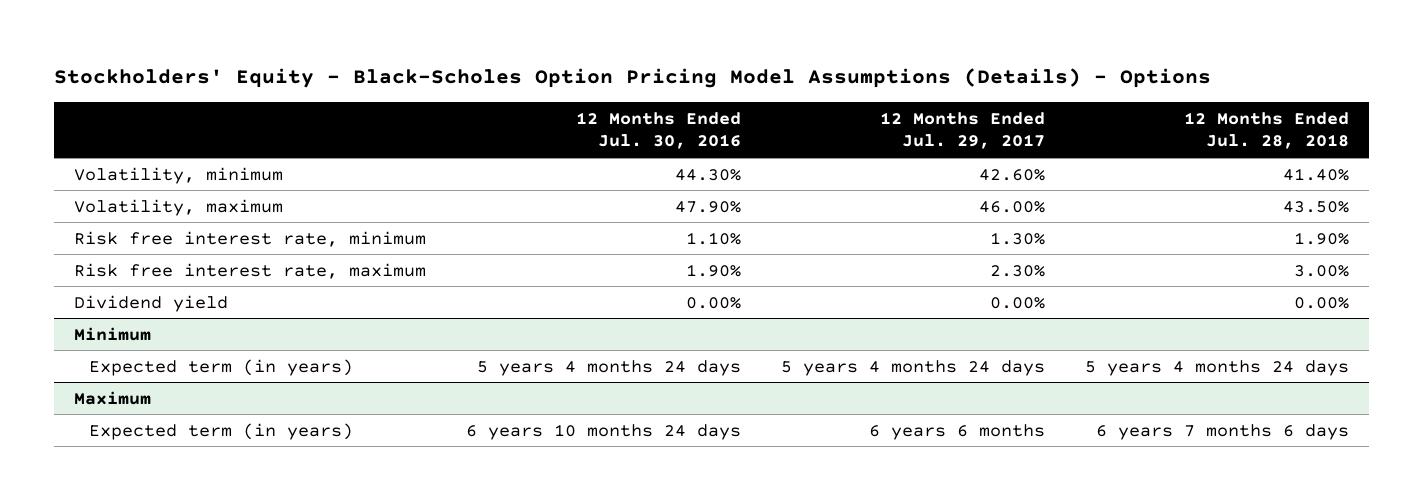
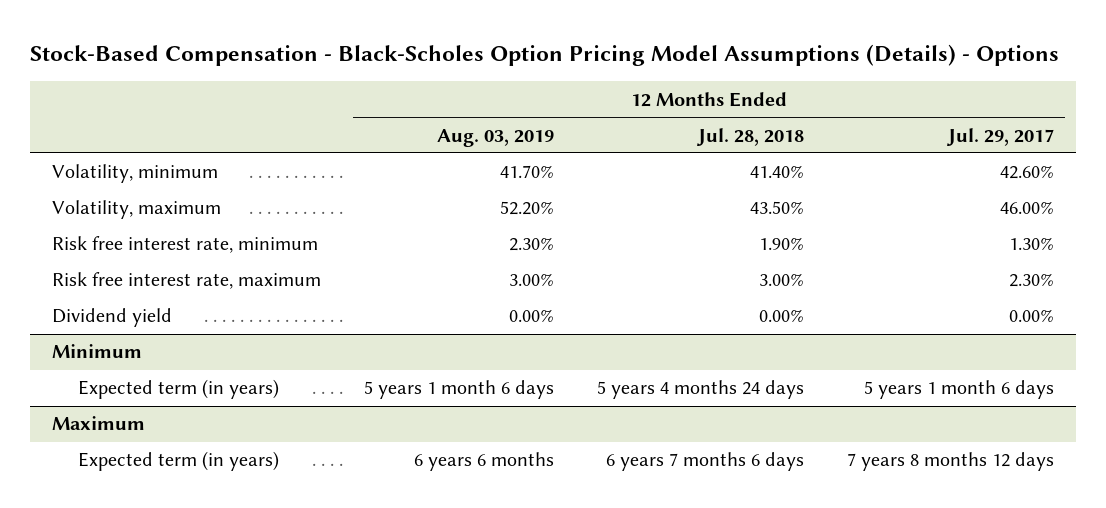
- Stockholders' Equity - Black-Scholes Option Pricing Model Assumptions (Details) - Options
+ Stock-Based Compensation - Black-Scholes Option Pricing Model Assumptions (Details) - Options
- | 12 Months Ended Jul. 30, 2016 | 12 Months Ended Jul. 29, 2017 | 12 Months Ended Jul. 28, 2018
+ | 12 Months Ended Aug. 03, 2019 | 12 Months Ended Jul. 28, 2018 | 12 Months Ended Jul. 29, 2017
@ Minimum
- Expected term (in years) | 5 years 4 months 24 days | 5 years 4 months 24 days | 5 years 4 months 24 days
+ Expected term (in years) | 5 years 1 month 6 days | 5 years 4 months 24 days | 5 years 1 month 6 days
@ Maximum
- Expected term (in years) | 6 years 10 months 24 days | 6 years 6 months | 6 years 7 months 6 days
+ Expected term (in years) | 6 years 6 months | 6 years 7 months 6 days | 7 years 8 months 12 days

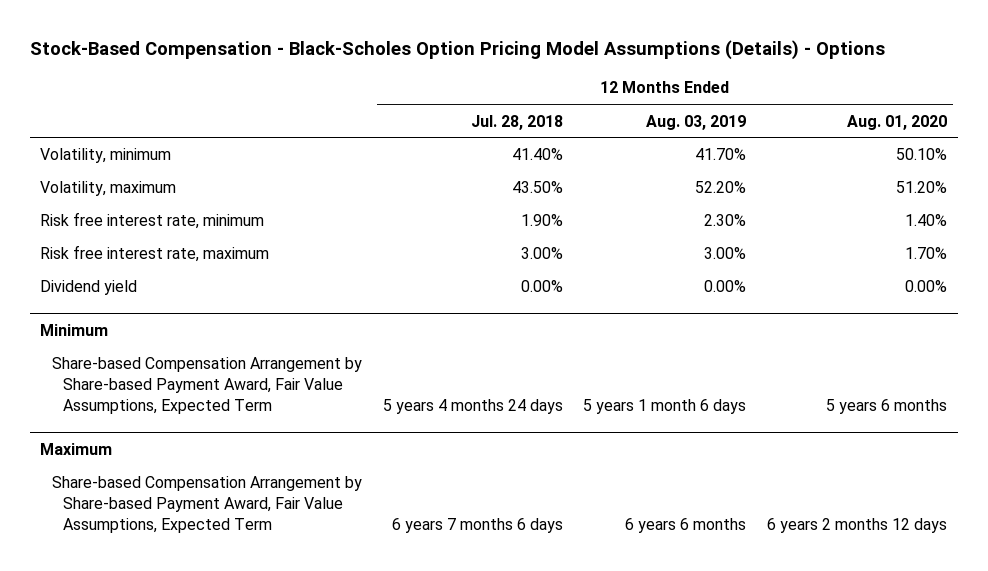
- | 12 Months Ended Aug. 03, 2019 | 12 Months Ended Jul. 28, 2018 | 12 Months Ended Jul. 29, 2017
+ | 12 Months Ended Jul. 28, 2018 | 12 Months Ended Aug. 03, 2019 | 12 Months Ended Aug. 01, 2020
@ Minimum
- Expected term (in years) | 5 years 1 month 6 days | 5 years 4 months 24 days | 5 years 1 month 6 days
+ Share-based Compensation Arrangement by Share-based Payment Award, Fair Value Assumptions, Expected Term | 5 years 4 months 24 days | 5 years 1 month 6 days | 5 years 6 months
@ Maximum
- Expected term (in years) | 6 years 6 months | 6 years 7 months 6 days | 7 years 8 months 12 days
+ Share-based Compensation Arrangement by Share-based Payment Award, Fair Value Assumptions, Expected Term | 6 years 7 months 6 days | 6 years 6 months | 6 years 2 months 12 days

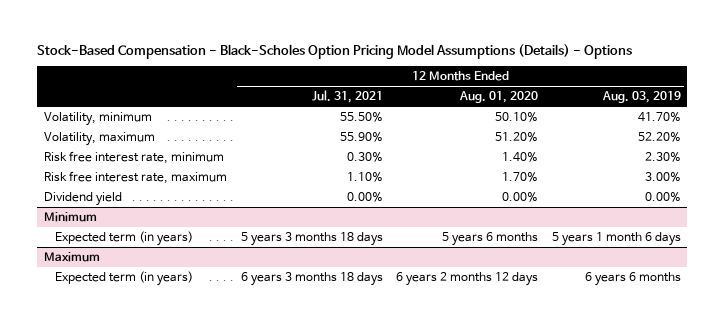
- | 12 Months Ended Jul. 28, 2018 | 12 Months Ended Aug. 03, 2019 | 12 Months Ended Aug. 01, 2020
+ | 12 Months Ended Jul. 31, 2021 | 12 Months Ended Aug. 01, 2020 | 12 Months Ended Aug. 03, 2019
@ Minimum
- Share-based Compensation Arrangement by Share-based Payment Award, Fair Value Assumptions, Expected Term | 5 years 4 months 24 days | 5 years 1 month 6 days | 5 years 6 months
+ Expected term (in years) | 5 years 3 months 18 days | 5 years 6 months | 5 years 1 month 6 days
@ Maximum
- Share-based Compensation Arrangement by Share-based Payment Award, Fair Value Assumptions, Expected Term | 6 years 7 months 6 days | 6 years 6 months | 6 years 2 months 12 days
+ Expected term (in years) | 6 years 3 months 18 days | 6 years 2 months 12 days | 6 years 6 months

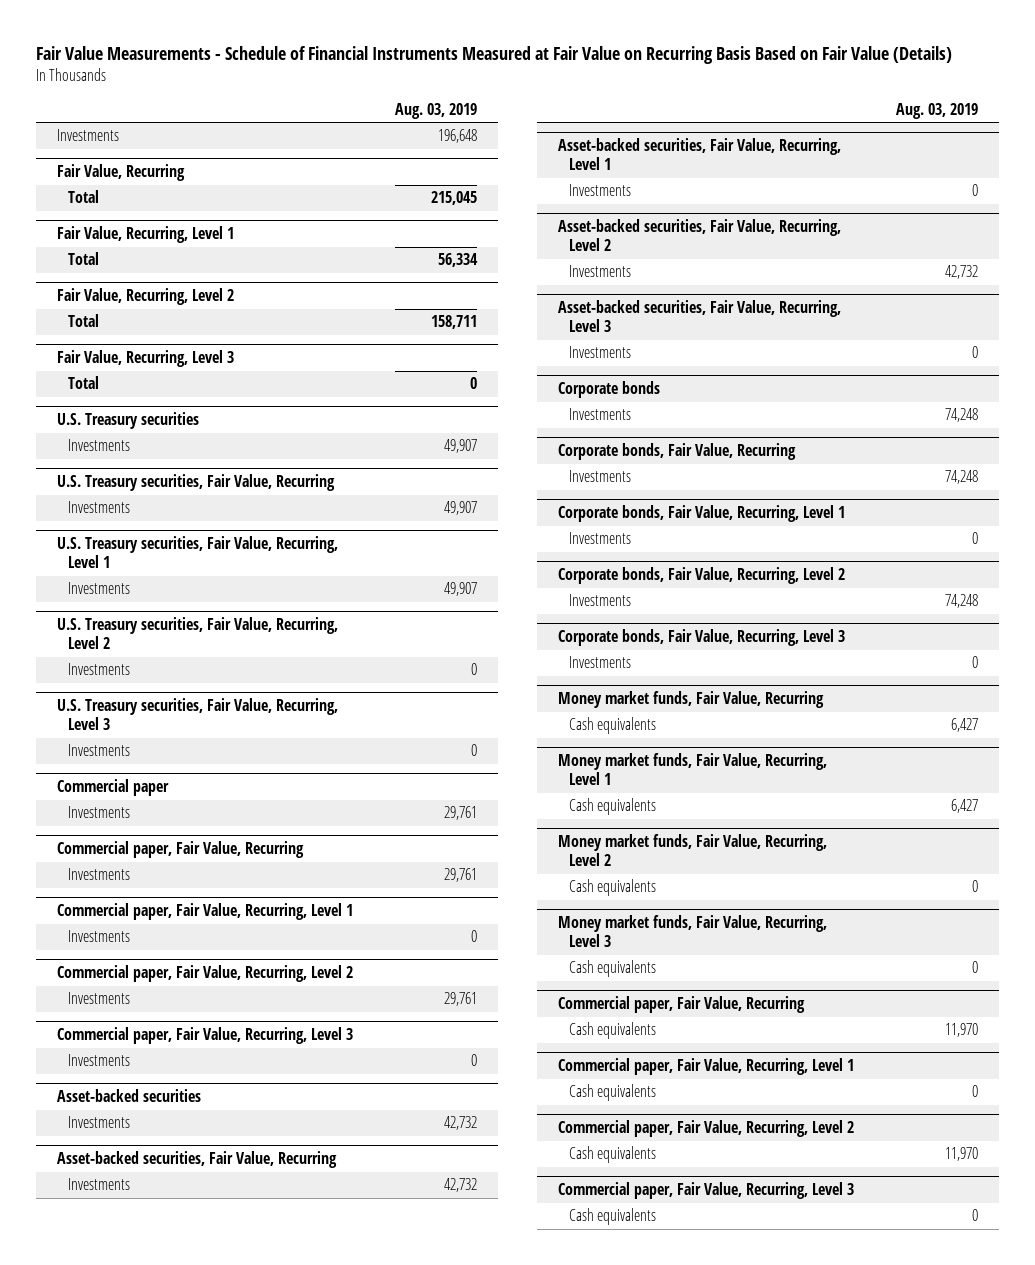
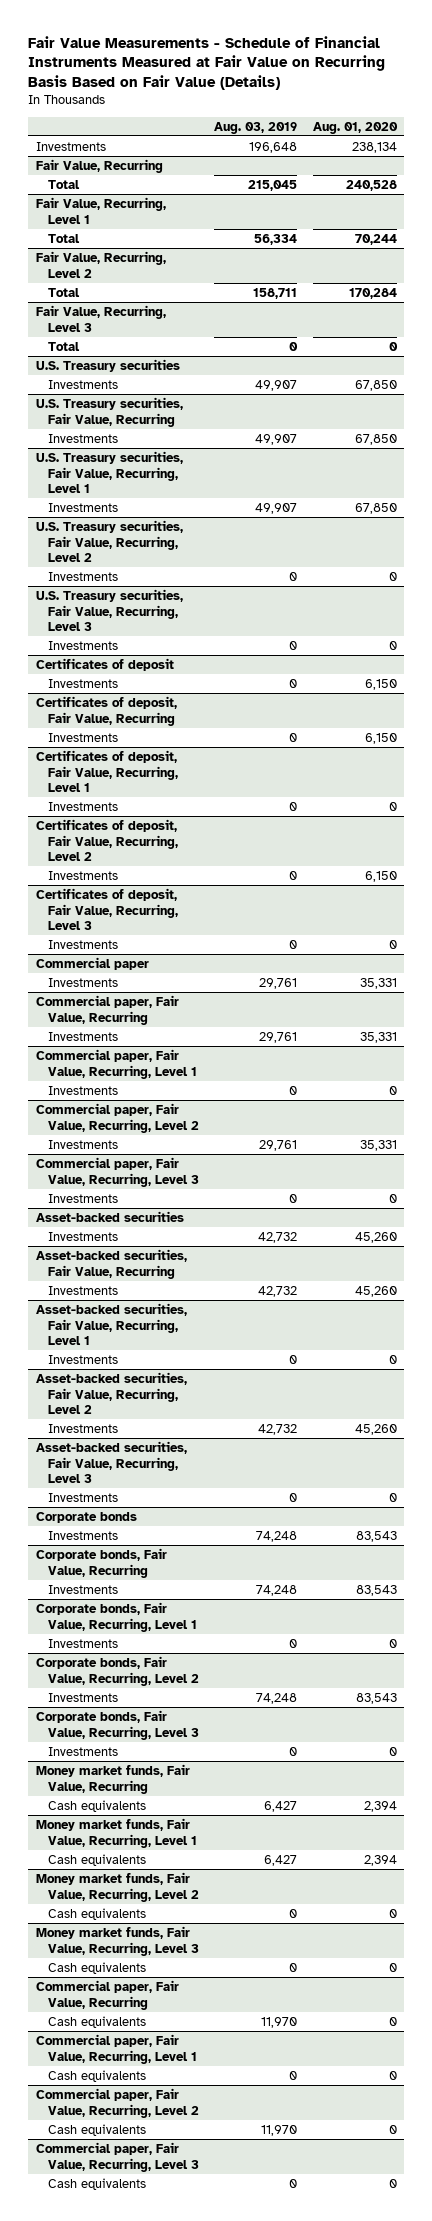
- | Aug. 03, 2019
+ | Aug. 03, 2019 | Aug. 01, 2020
+ Certificates of deposit
+ Investments | 0 | 6,150
+ Certificates of deposit, Fair Value, Recurring
+ Investments | 0 | 6,150
+ Certificates of deposit, Fair Value, Recurring, Level 1
+ Investments | 0 | 0
+ Certificates of deposit, Fair Value, Recurring, Level 2
+ Investments | 0 | 6,150
+ Certificates of deposit, Fair Value, Recurring, Level 3
+ Investments | 0 | 0

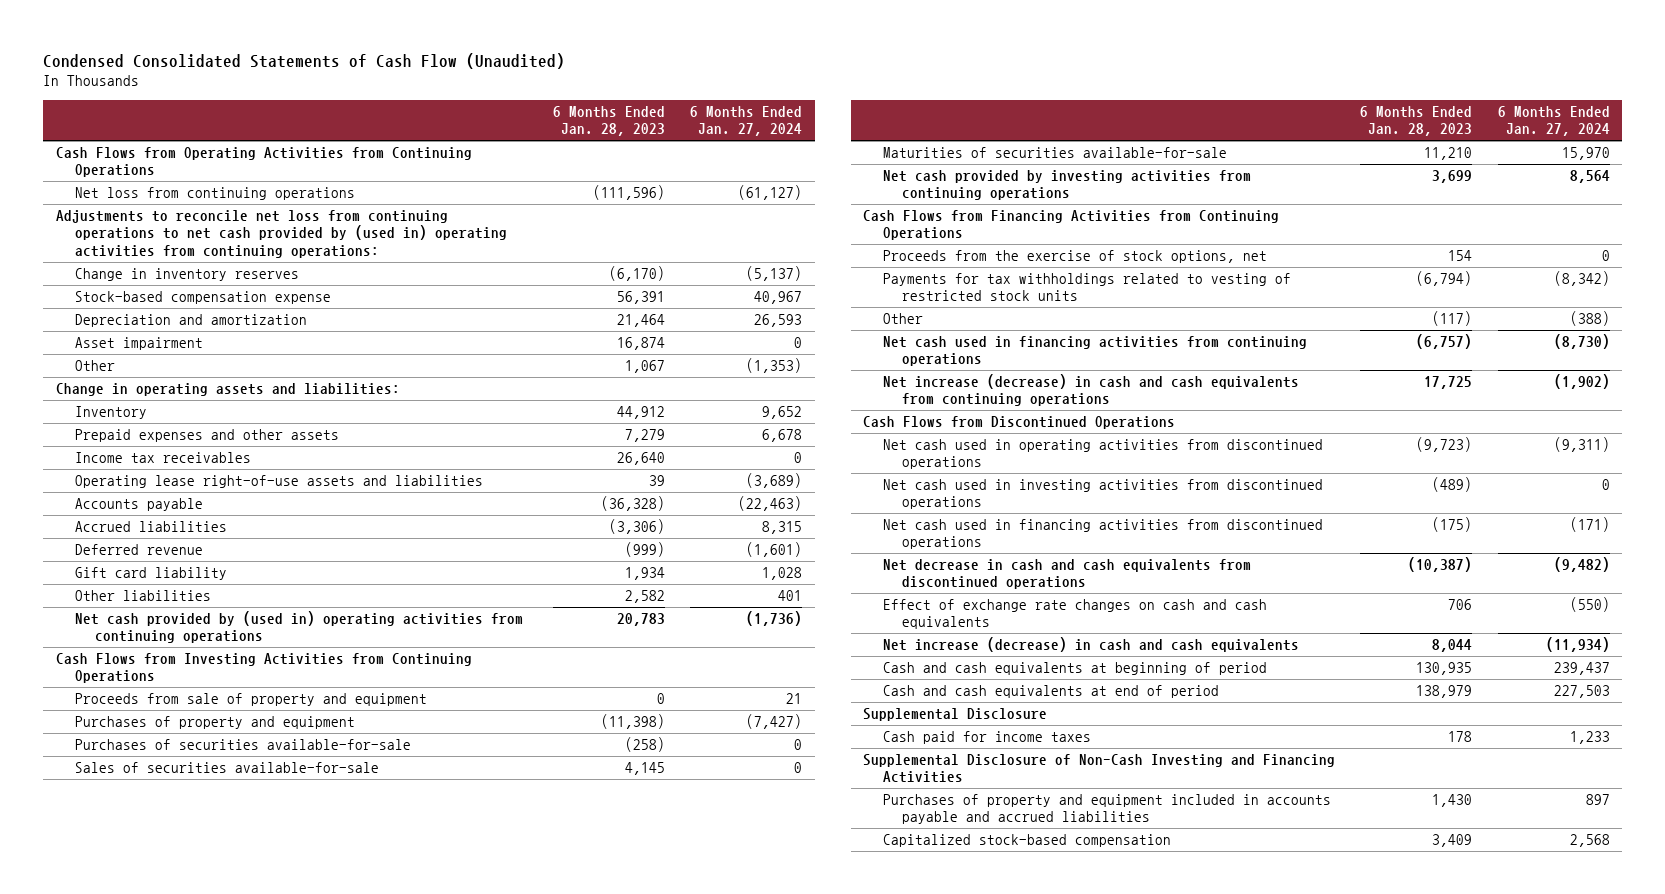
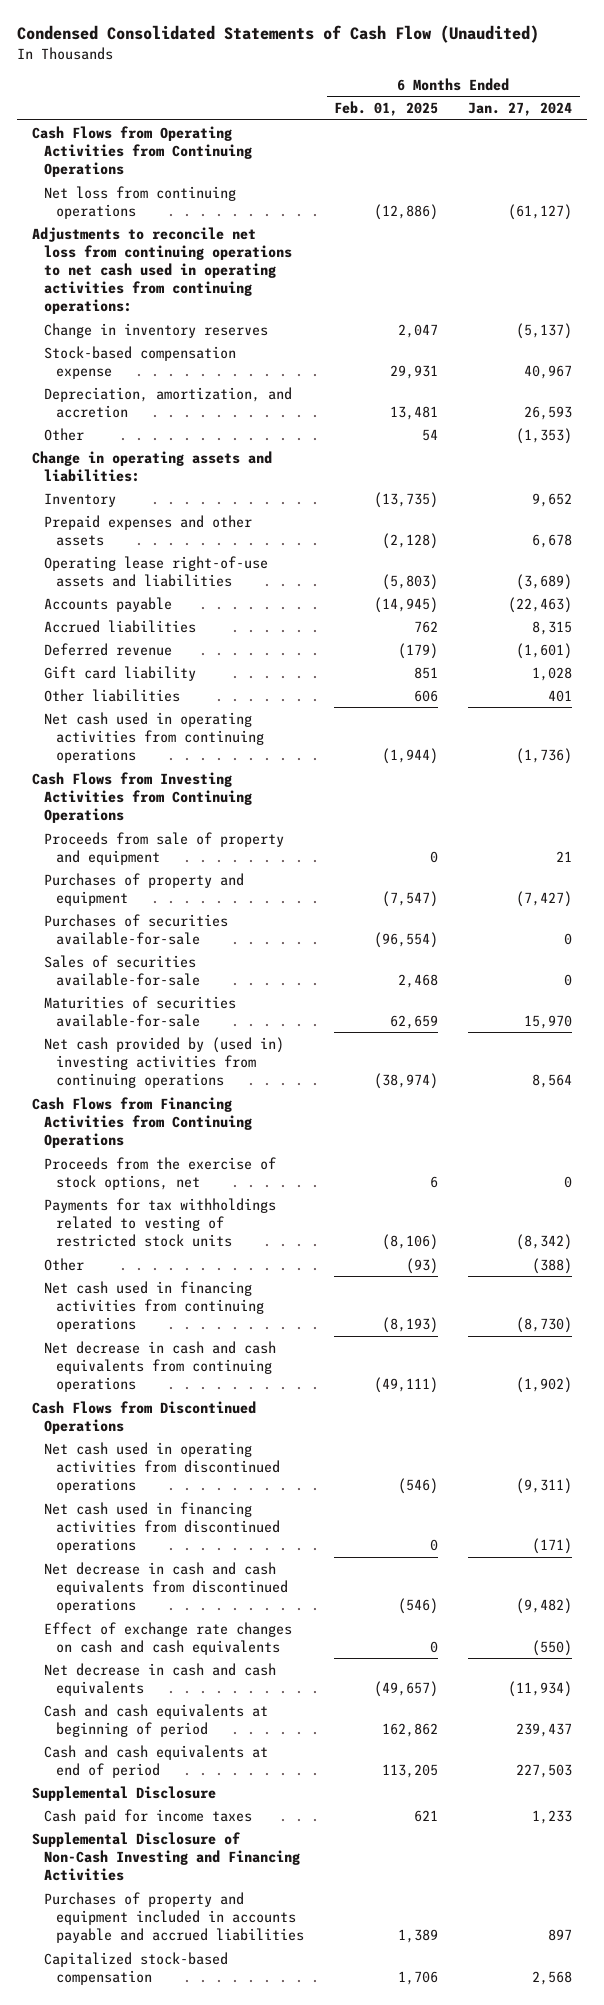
- | 6 Months Ended Jan. 28, 2023 | 6 Months Ended Jan. 27, 2024
+ | 6 Months Ended Feb. 01, 2025 | 6 Months Ended Jan. 27, 2024
- Adjustments to reconcile net loss from continuing operations to net cash provided by (used in) operating activities from continuing operations:
+ Adjustments to reconcile net loss from continuing operations to net cash used in operating activities from continuing operations:
- Depreciation and amortization | 21,464 | 26,593
- Asset impairment | 16,874 | 0
+ Depreciation, amortization, and accretion | 13,481 | 26,593
- Income tax receivables | 26,640 | 0
- Net cash provided by (used in) operating activities from continuing operations | 20,783 | (1,736)
+ Net cash used in operating activities from continuing operations | (1,944) | (1,736)
- Net cash provided by investing activities from continuing operations | 3,699 | 8,564
+ Net cash provided by (used in) investing activities from continuing operations | (38,974) | 8,564
- Net increase (decrease) in cash and cash equivalents from continuing operations | 17,725 | (1,902)
+ Net decrease in cash and cash equivalents from continuing operations | (49,111) | (1,902)
- Net cash used in investing activities from discontinued operations | (489) | 0
- Net increase (decrease) in cash and cash equivalents | 8,044 | (11,934)
+ Net decrease in cash and cash equivalents | (49,657) | (11,934)

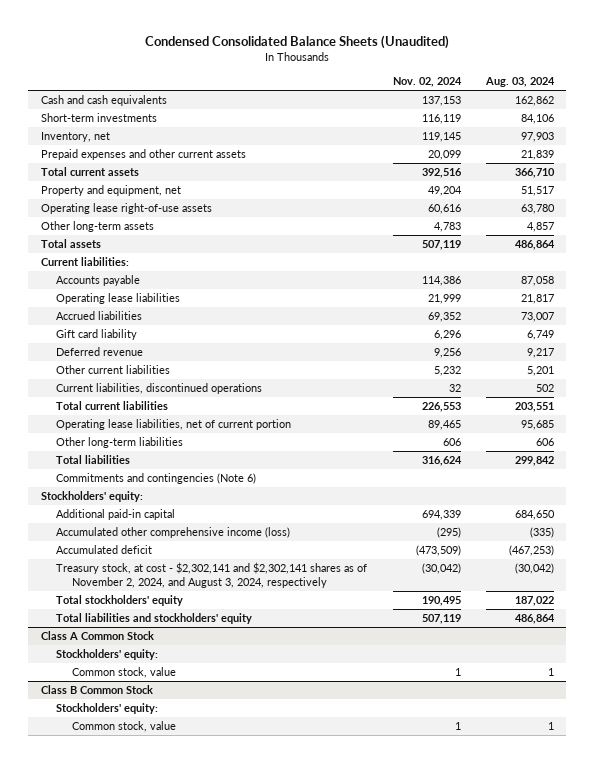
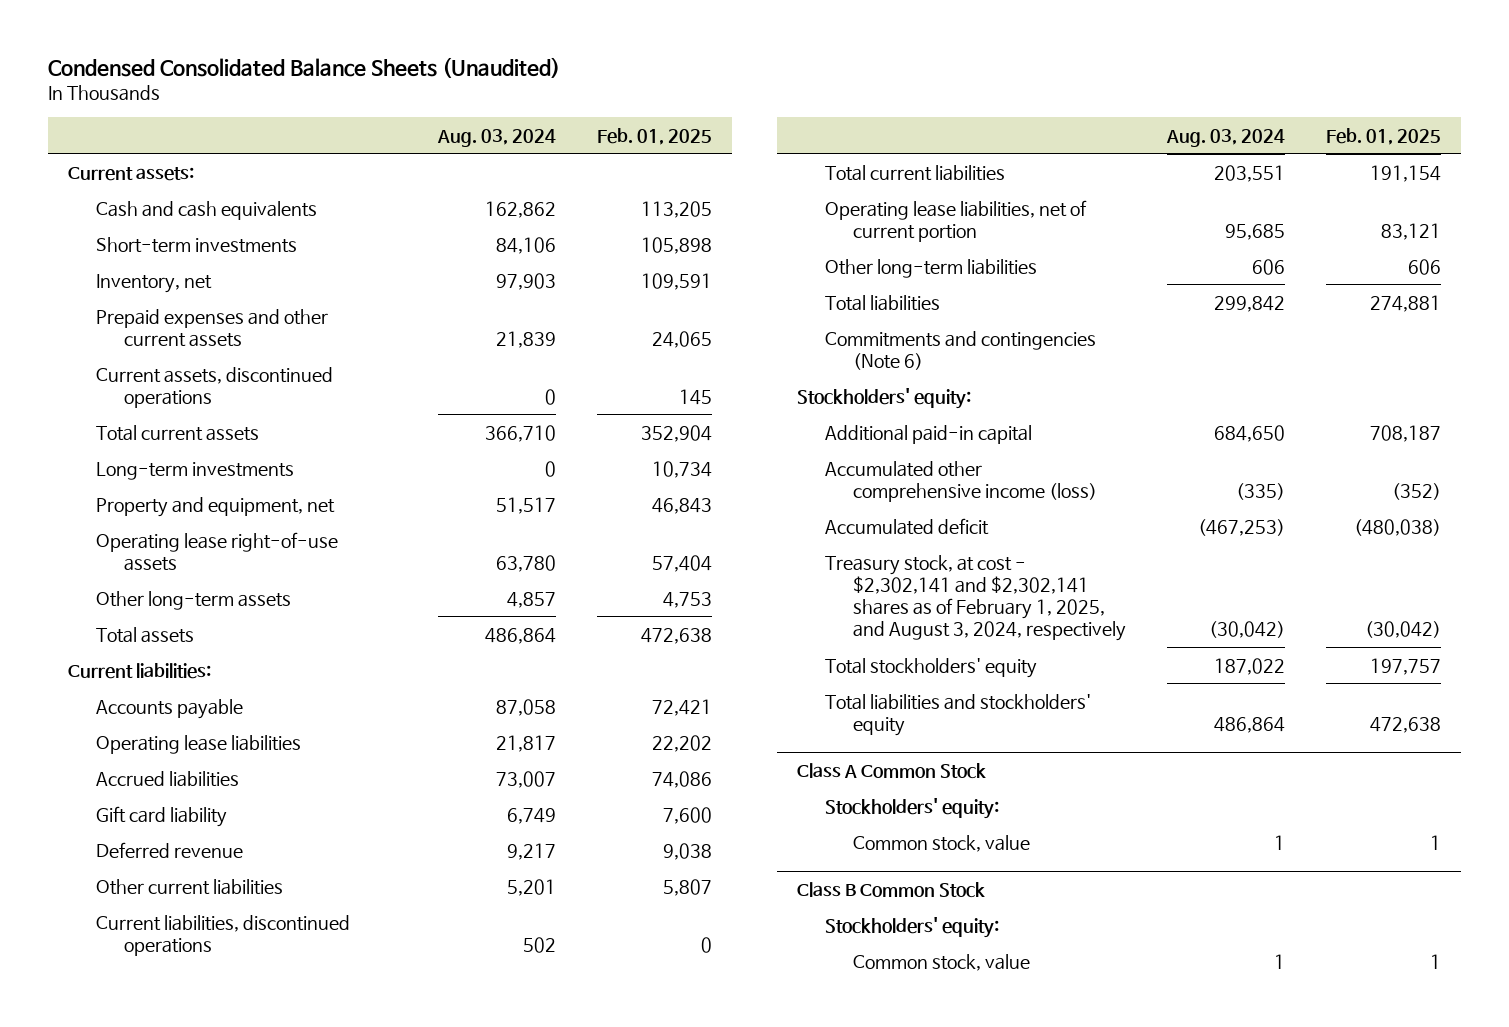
- | Nov. 02, 2024 | Aug. 03, 2024
+ | Aug. 03, 2024 | Feb. 01, 2025
+ Current assets:
+ Current assets, discontinued operations | 0 | 145
+ Long-term investments | 0 | 10,734
- Treasury stock, at cost - $2,302,141 and $2,302,141 shares as of November 2, 2024, and August 3, 2024, respectively | (30,042) | (30,042)
+ Treasury stock, at cost - $2,302,141 and $2,302,141 shares as of February 1, 2025, and August 3, 2024, respectively | (30,042) | (30,042)

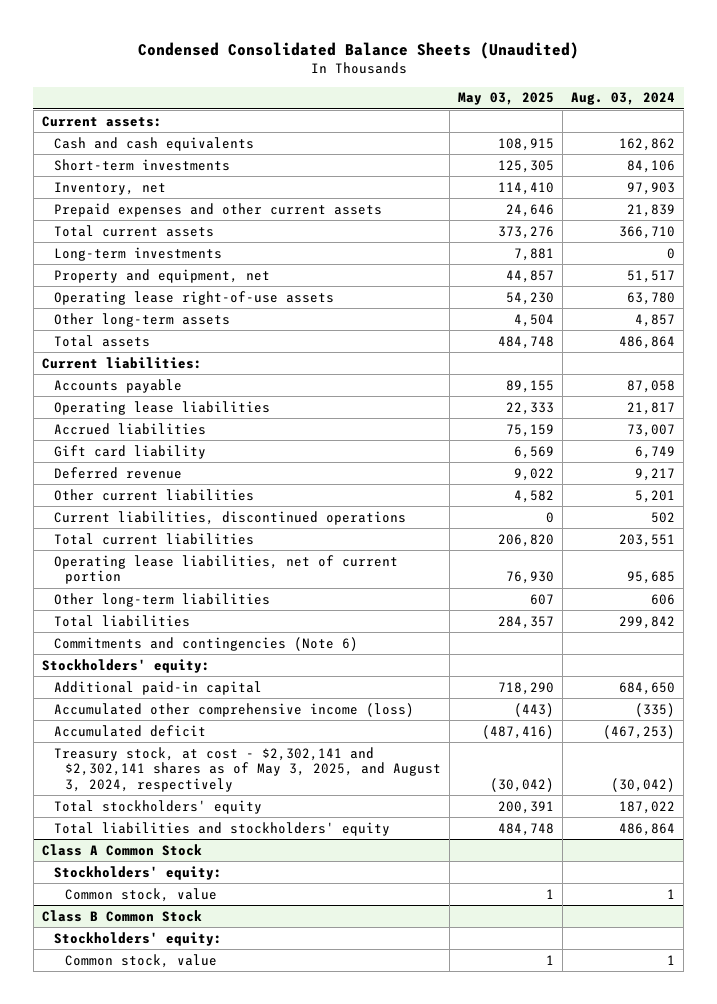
- | Aug. 03, 2024 | Feb. 01, 2025
+ | May 03, 2025 | Aug. 03, 2024
- Current assets, discontinued operations | 0 | 145
- Treasury stock, at cost - $2,302,141 and $2,302,141 shares as of February 1, 2025, and August 3, 2024, respectively | (30,042) | (30,042)
+ Treasury stock, at cost - $2,302,141 and $2,302,141 shares as of May 3, 2025, and August 3, 2024, respectively | (30,042) | (30,042)

